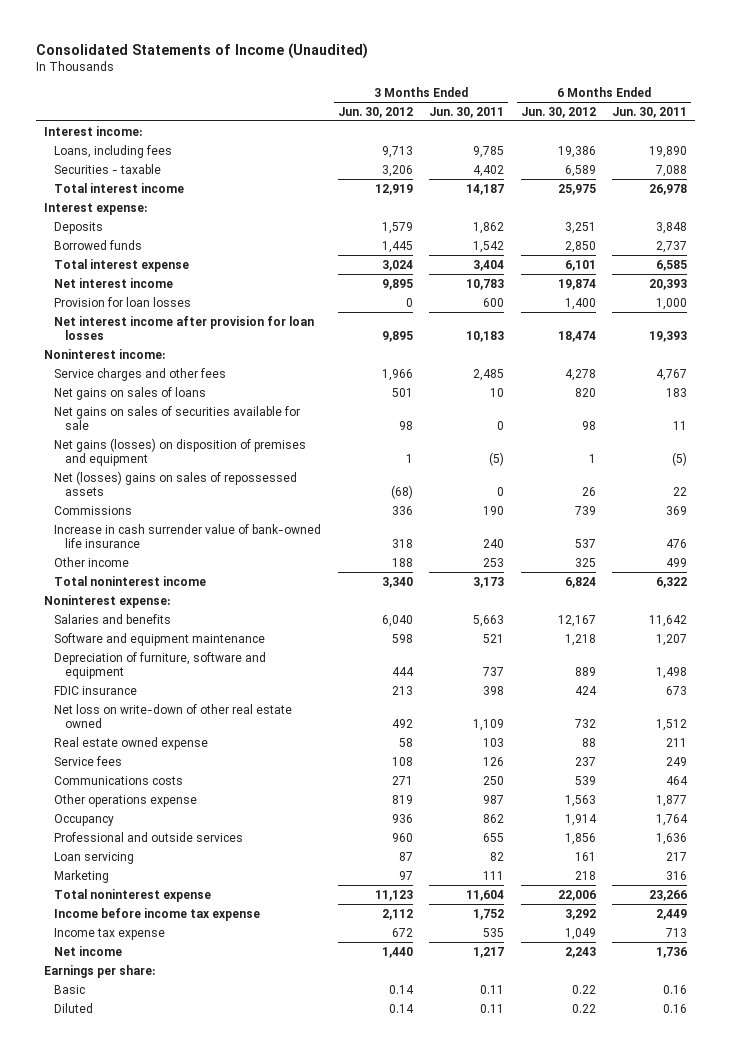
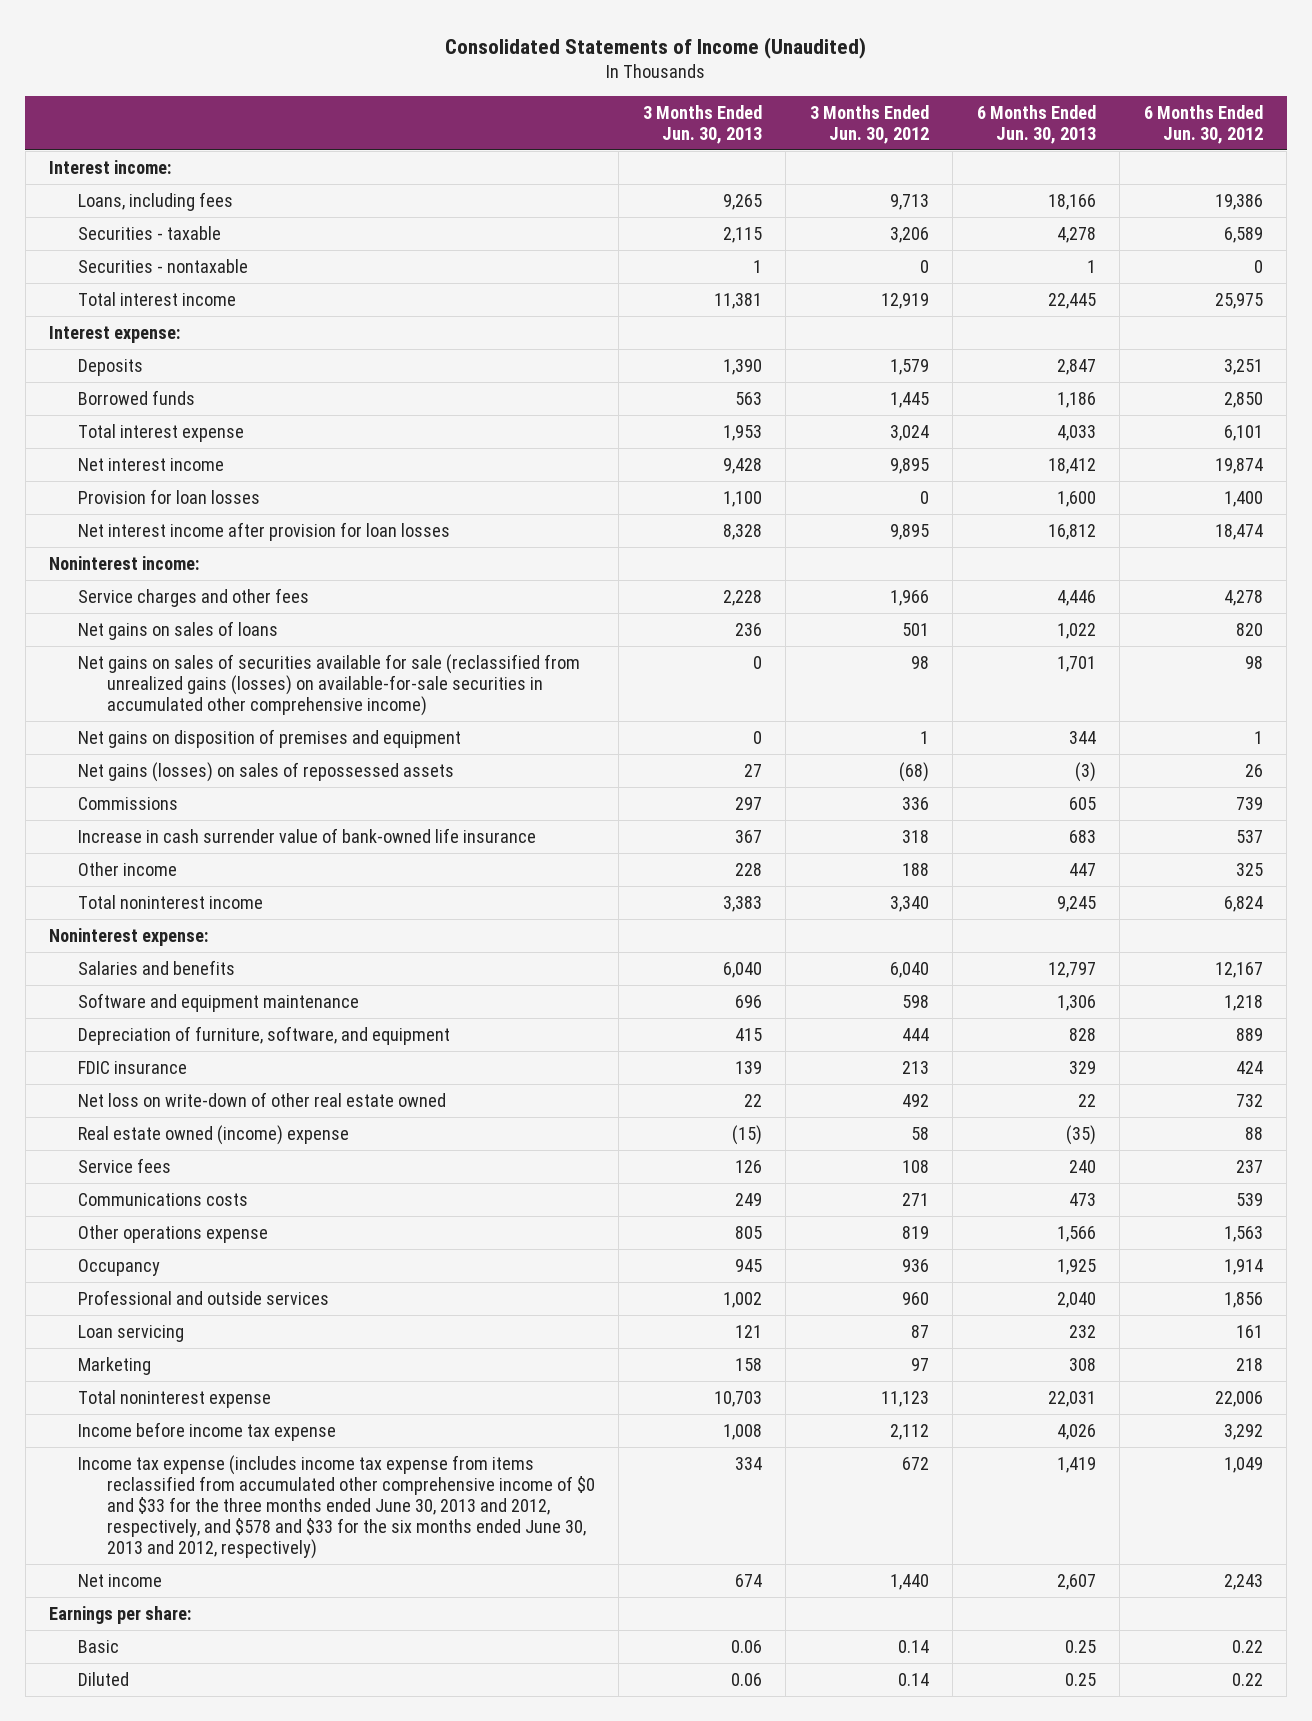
- | 3 Months Ended Jun. 30, 2012 | 3 Months Ended Jun. 30, 2011 | 6 Months Ended Jun. 30, 2012 | 6 Months Ended Jun. 30, 2011
+ | 3 Months Ended Jun. 30, 2013 | 3 Months Ended Jun. 30, 2012 | 6 Months Ended Jun. 30, 2013 | 6 Months Ended Jun. 30, 2012
+ Securities - nontaxable | 1 | 0 | 1 | 0
- Net gains on sales of securities available for sale | 98 | 0 | 98 | 11
- Net gains (losses) on disposition of premises and equipment | 1 | (5) | 1 | (5)
- Net (losses) gains on sales of repossessed assets | (68) | 0 | 26 | 22
+ Net gains on sales of securities available for sale (reclassified from unrealized gains (losses) on available-for-sale securities in accumulated other comprehensive income) | 0 | 98 | 1,701 | 98
+ Net gains on disposition of premises and equipment | 0 | 1 | 344 | 1
+ Net gains (losses) on sales of repossessed assets | 27 | (68) | (3) | 26
- Depreciation of furniture, software and equipment | 444 | 737 | 889 | 1,498
+ Depreciation of furniture, software, and equipment | 415 | 444 | 828 | 889
- Real estate owned expense | 58 | 103 | 88 | 211
+ Real estate owned (income) expense | (15) | 58 | (35) | 88
- Income tax expense | 672 | 535 | 1,049 | 713
+ Income tax expense (includes income tax expense from items reclassified from accumulated other comprehensive income of $0 and $33 for the three months ended June 30, 2013 and 2012, respectively, and $578 and $33 for the six months ended June 30, 2013 and 2012, respectively) | 334 | 672 | 1,419 | 1,049

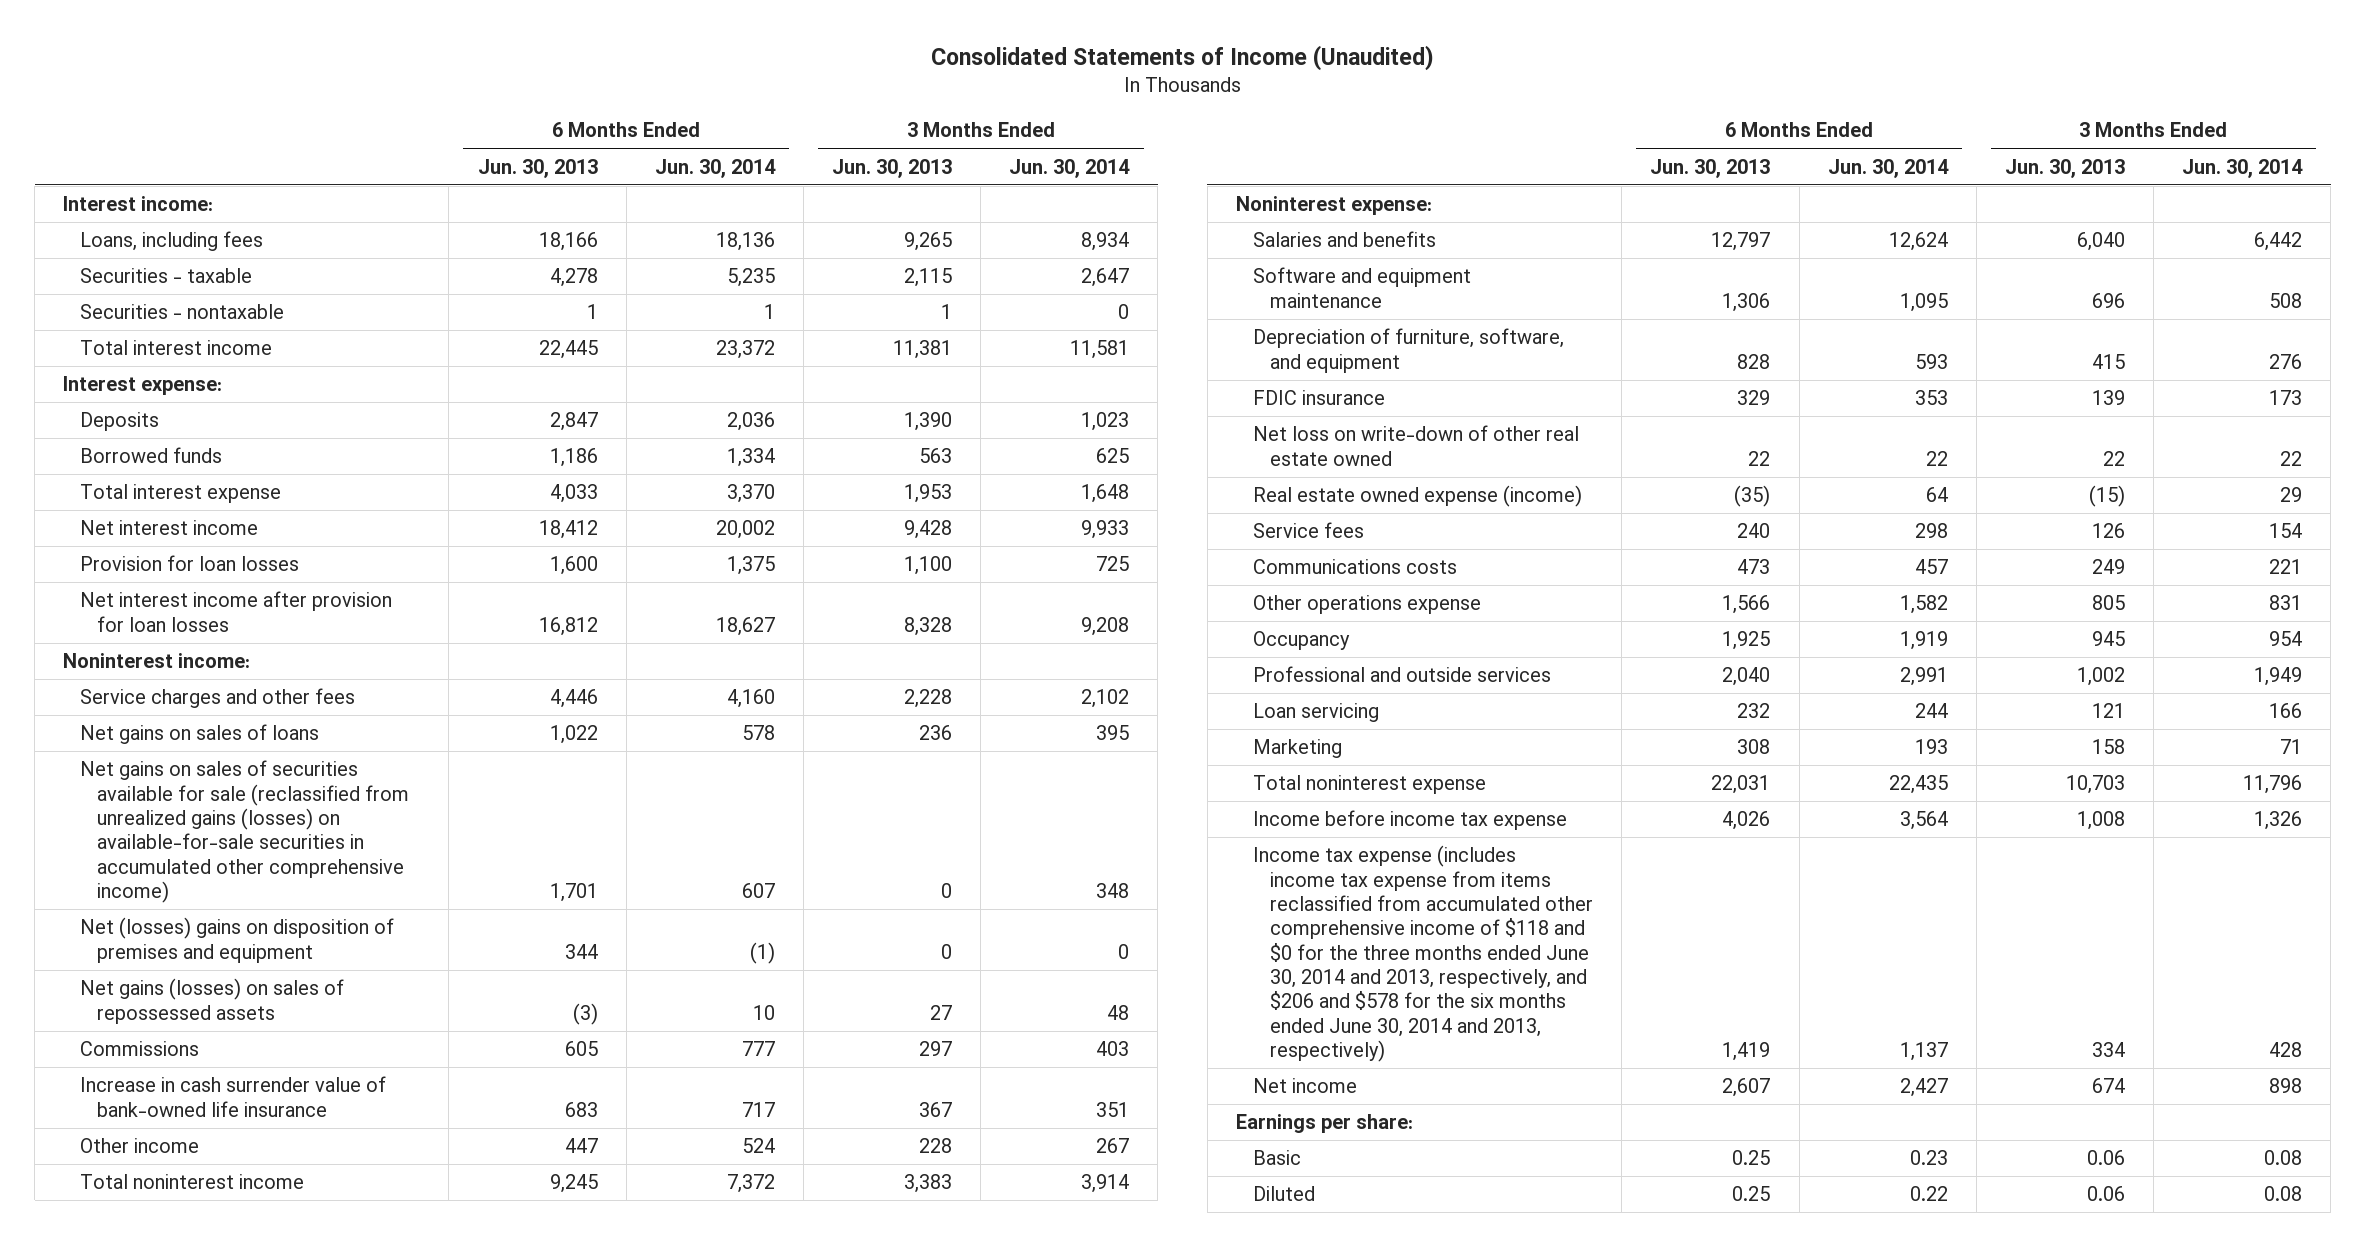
- | 3 Months Ended Jun. 30, 2013 | 3 Months Ended Jun. 30, 2012 | 6 Months Ended Jun. 30, 2013 | 6 Months Ended Jun. 30, 2012
+ | 6 Months Ended Jun. 30, 2013 | 6 Months Ended Jun. 30, 2014 | 3 Months Ended Jun. 30, 2013 | 3 Months Ended Jun. 30, 2014
- Net gains on disposition of premises and equipment | 0 | 1 | 344 | 1
+ Net (losses) gains on disposition of premises and equipment | 344 | (1) | 0 | 0
- Real estate owned (income) expense | (15) | 58 | (35) | 88
+ Real estate owned expense (income) | (35) | 64 | (15) | 29
- Income tax expense (includes income tax expense from items reclassified from accumulated other comprehensive income of $0 and $33 for the three months ended June 30, 2013 and 2012, respectively, and $578 and $33 for the six months ended June 30, 2013 and 2012, respectively) | 334 | 672 | 1,419 | 1,049
+ Income tax expense (includes income tax expense from items reclassified from accumulated other comprehensive income of $118 and $0 for the three months ended June 30, 2014 and 2013, respectively, and $206 and $578 for the six months ended June 30, 2014 and 2013, respectively) | 1,419 | 1,137 | 334 | 428

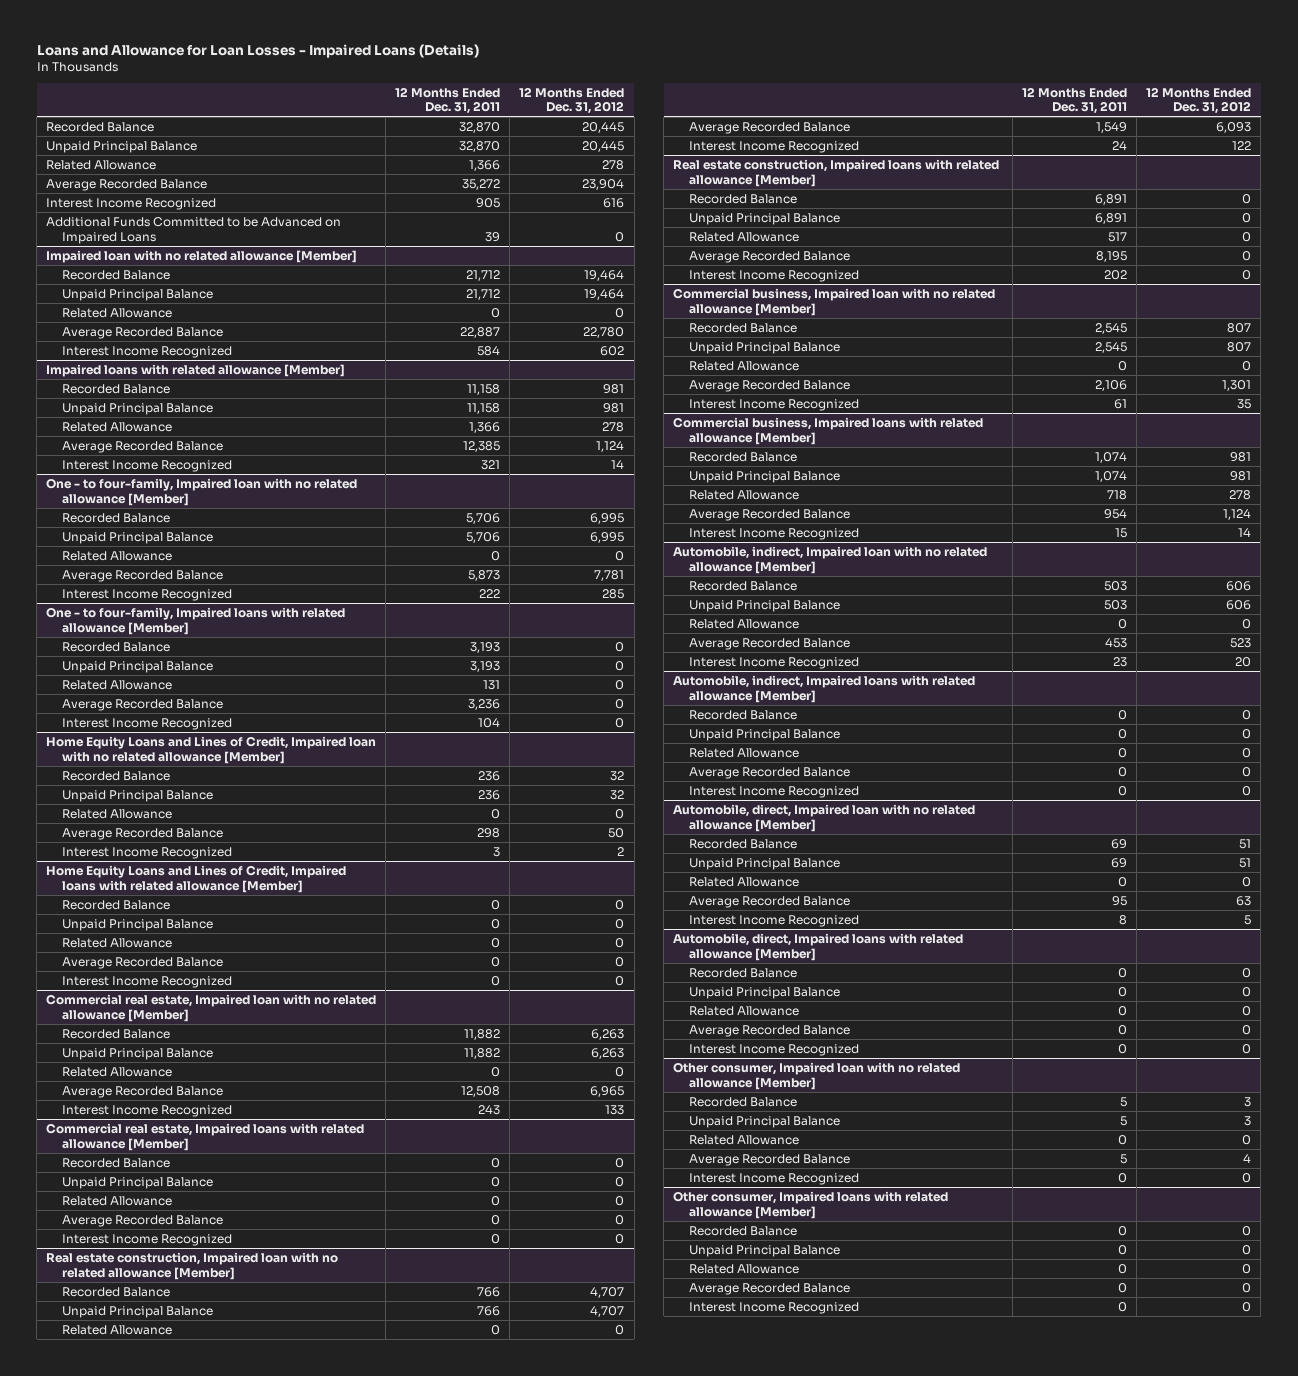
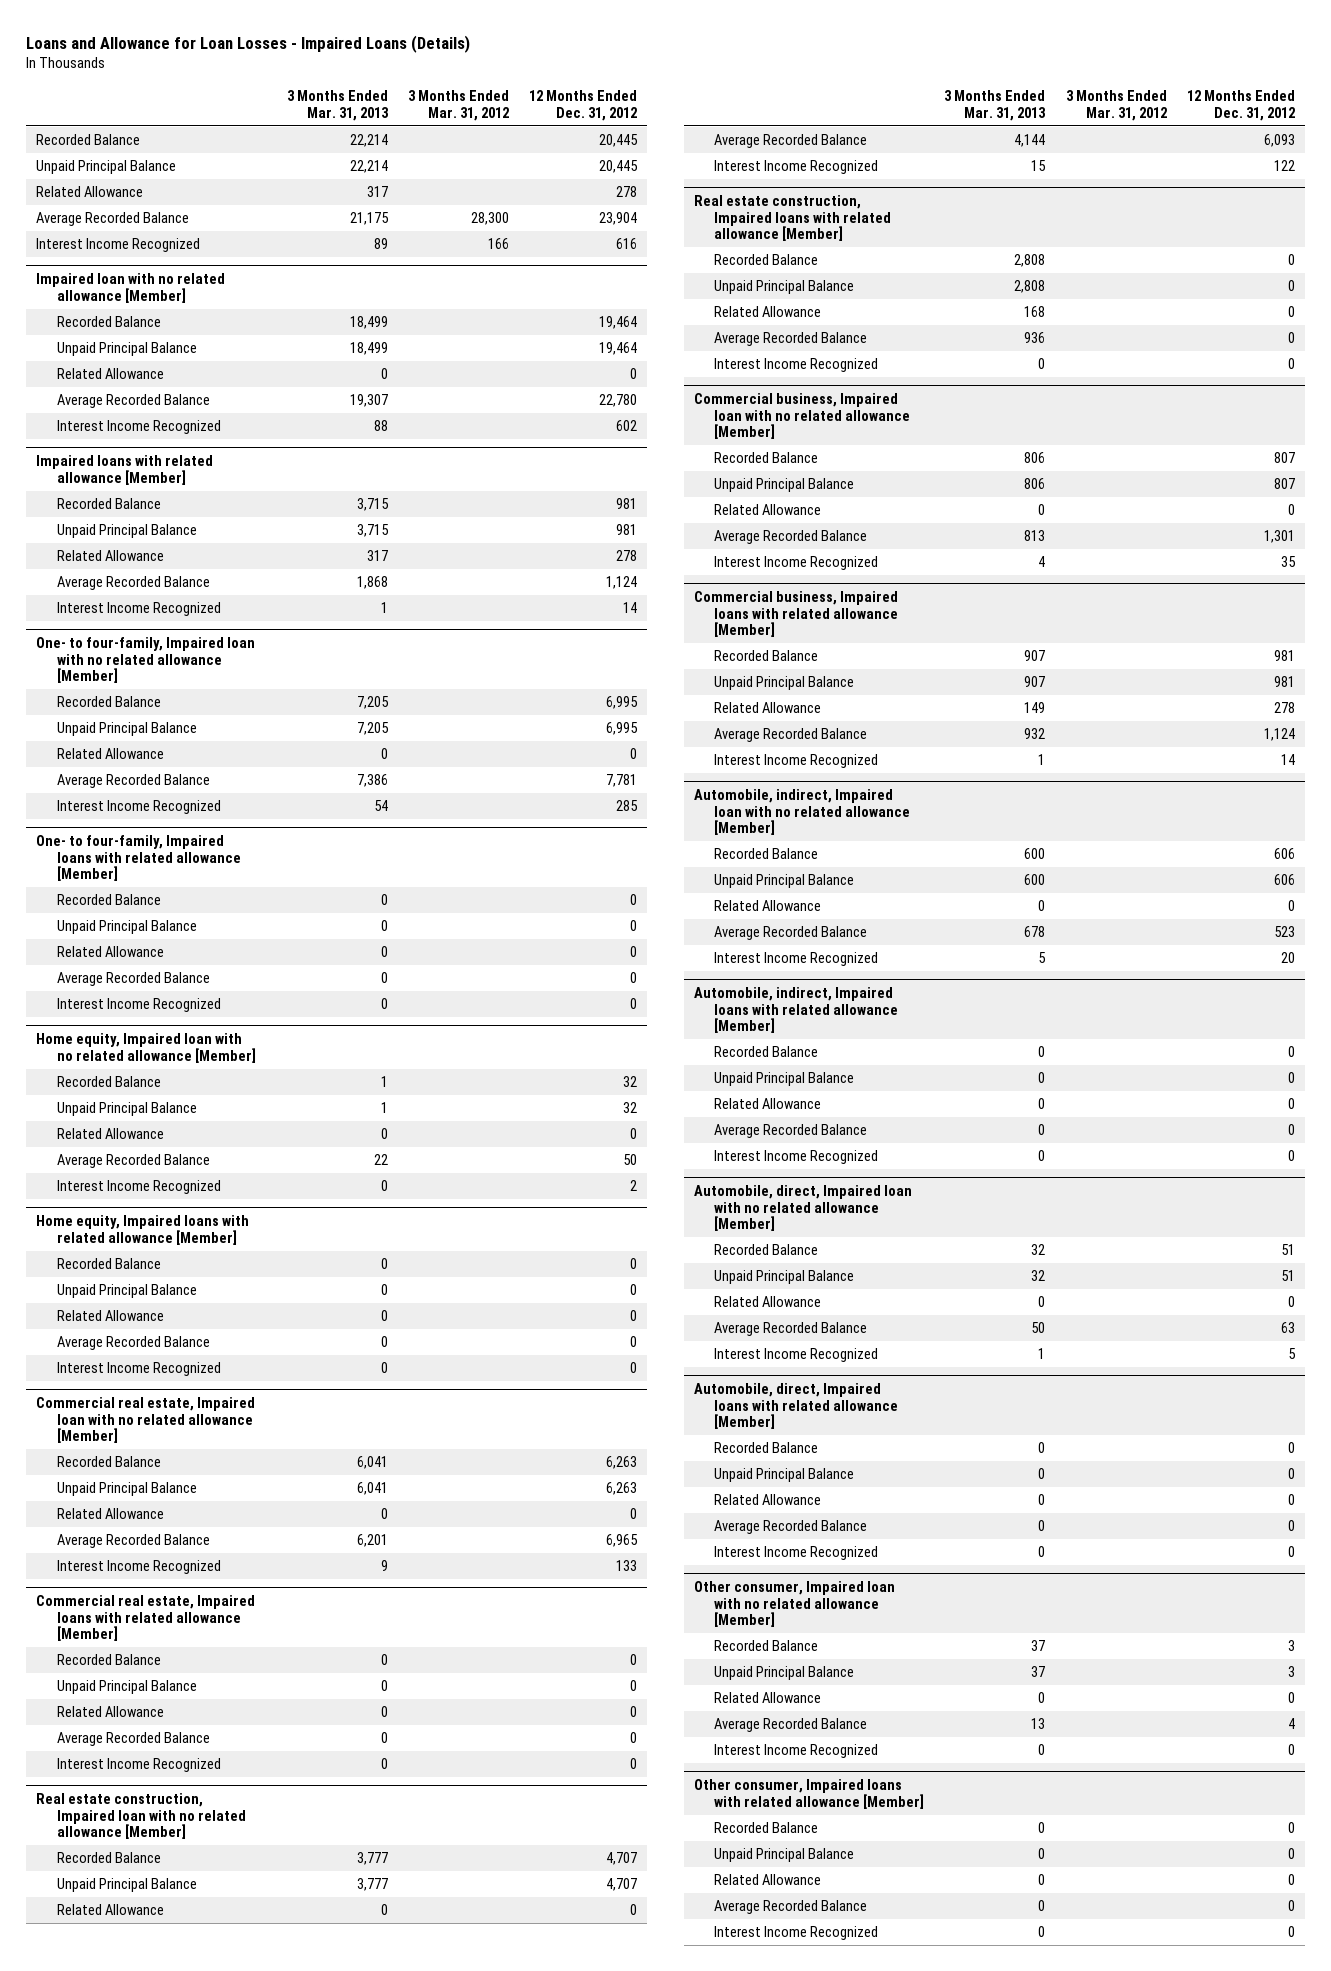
- | 12 Months Ended Dec. 31, 2011 | 12 Months Ended Dec. 31, 2012
+ | 3 Months Ended Mar. 31, 2013 | 3 Months Ended Mar. 31, 2012 | 12 Months Ended Dec. 31, 2012
- Additional Funds Committed to be Advanced on Impaired Loans | 39 | 0
- One - to four-family, Impaired loan with no related allowance [Member]
+ One- to four-family, Impaired loan with no related allowance [Member]
- One - to four-family, Impaired loans with related allowance [Member]
+ One- to four-family, Impaired loans with related allowance [Member]
- Home Equity Loans and Lines of Credit, Impaired loan with no related allowance [Member]
+ Home equity, Impaired loan with no related allowance [Member]
- Home Equity Loans and Lines of Credit, Impaired loans with related allowance [Member]
+ Home equity, Impaired loans with related allowance [Member]

